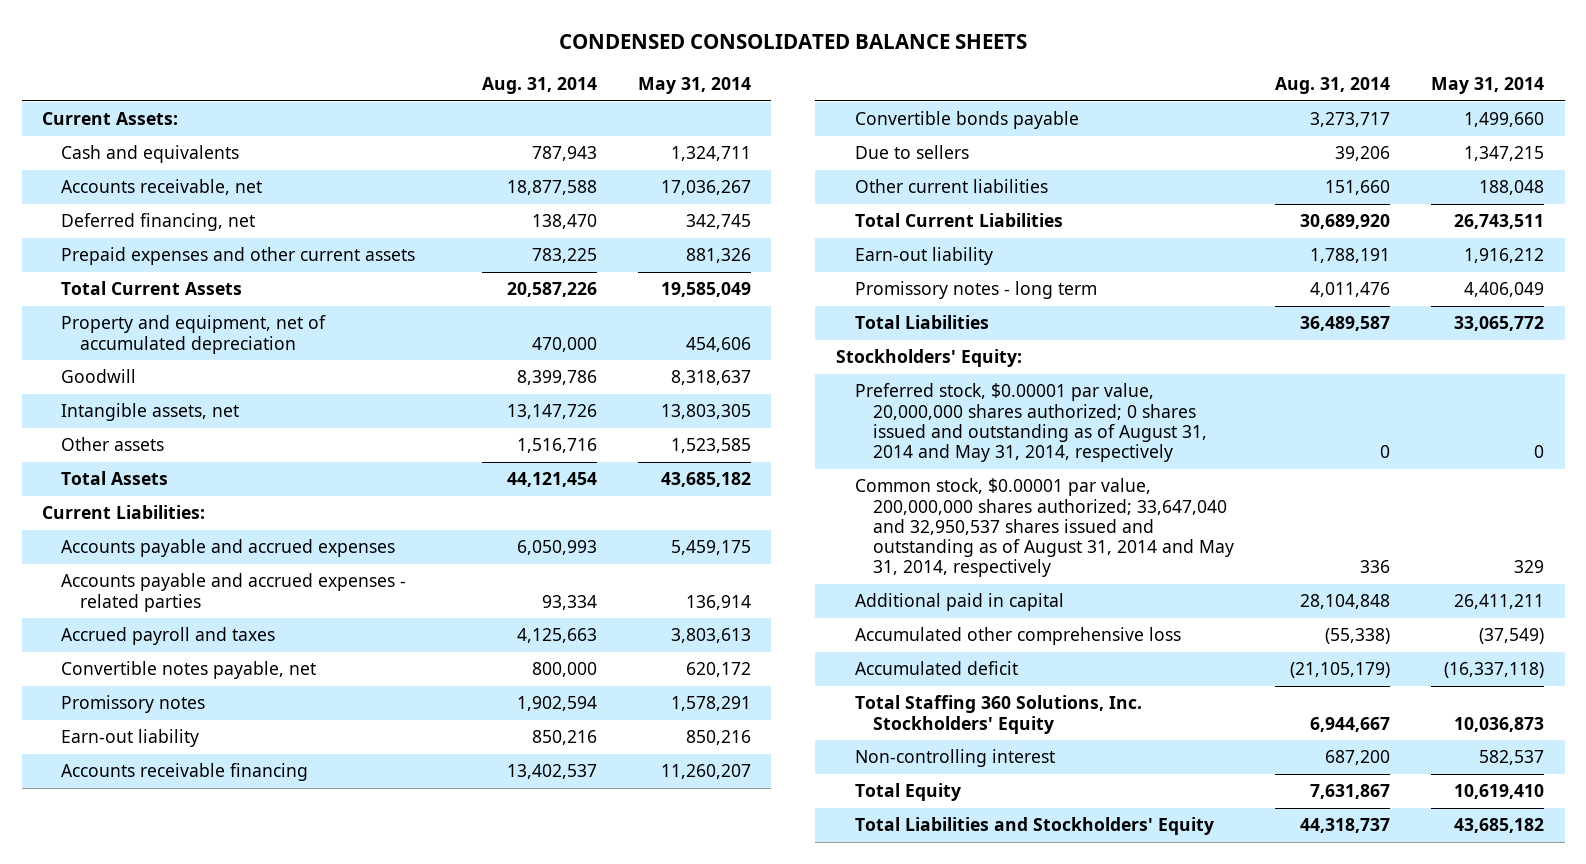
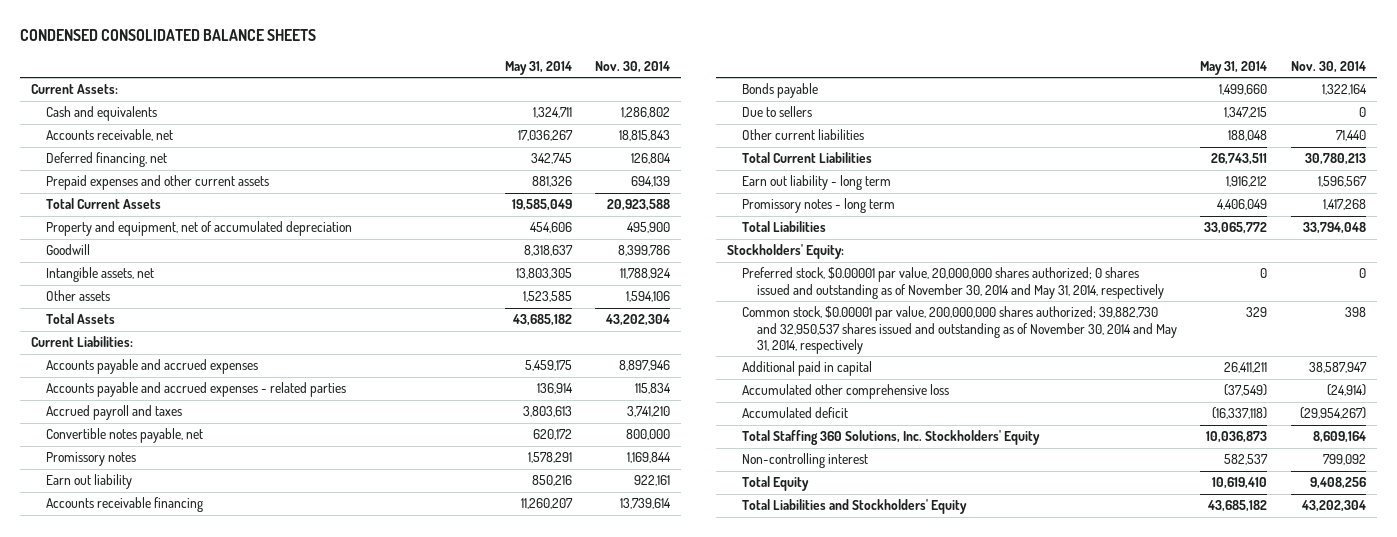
- | Aug. 31, 2014 | May 31, 2014
+ | May 31, 2014 | Nov. 30, 2014
- Earn-out liability | 850,216 | 850,216
+ Earn out liability | 850,216 | 922,161
- Convertible bonds payable | 3,273,717 | 1,499,660
+ Bonds payable | 1,499,660 | 1,322,164
- Earn-out liability | 1,788,191 | 1,916,212
+ Earn out liability - long term | 1,916,212 | 1,596,567
- Preferred stock, $0.00001 par value, 20,000,000 shares authorized; 0 shares issued and outstanding as of August 31, 2014 and May 31, 2014, respectively | 0 | 0
- Common stock, $0.00001 par value, 200,000,000 shares authorized; 33,647,040 and 32,950,537 shares issued and outstanding as of August 31, 2014 and May 31, 2014, respectively | 336 | 329
+ Preferred stock, $0.00001 par value, 20,000,000 shares authorized; 0 shares issued and outstanding as of November 30, 2014 and May 31, 2014, respectively | 0 | 0
+ Common stock, $0.00001 par value, 200,000,000 shares authorized; 39,882,730 and 32,950,537 shares issued and outstanding as of November 30, 2014 and May 31, 2014, respectively | 329 | 398

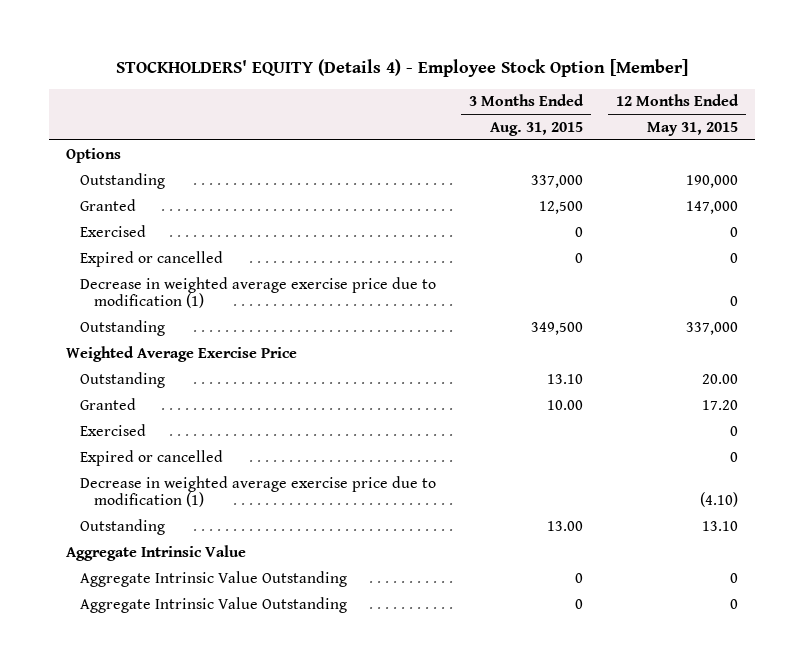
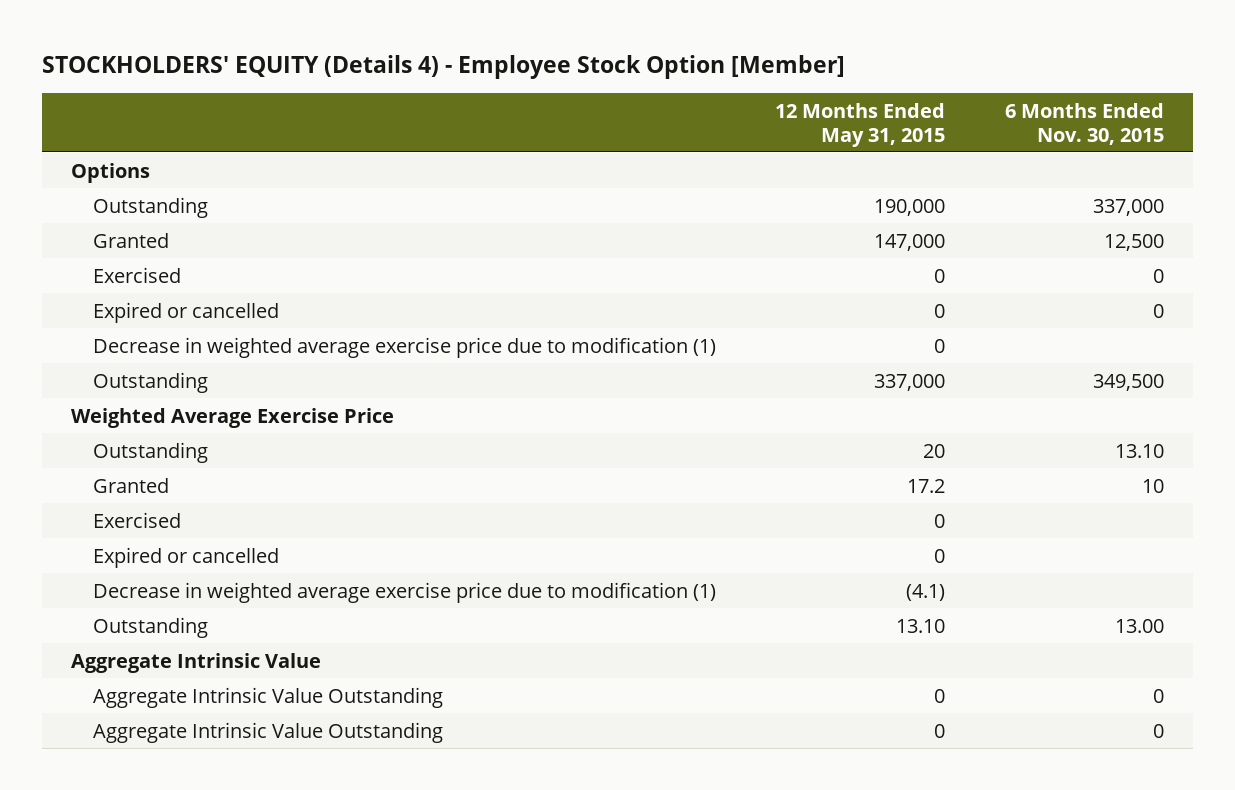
- | 3 Months Ended Aug. 31, 2015 | 12 Months Ended May 31, 2015
+ | 12 Months Ended May 31, 2015 | 6 Months Ended Nov. 30, 2015
- Outstanding | 13.10 | 20.00
- Granted | 10.00 | 17.20
+ Outstanding | 20 | 13.10
+ Granted | 17.2 | 10
- Decrease in weighted average exercise price due to modification (1) | | (4.10)
+ Decrease in weighted average exercise price due to modification (1) | (4.1) |

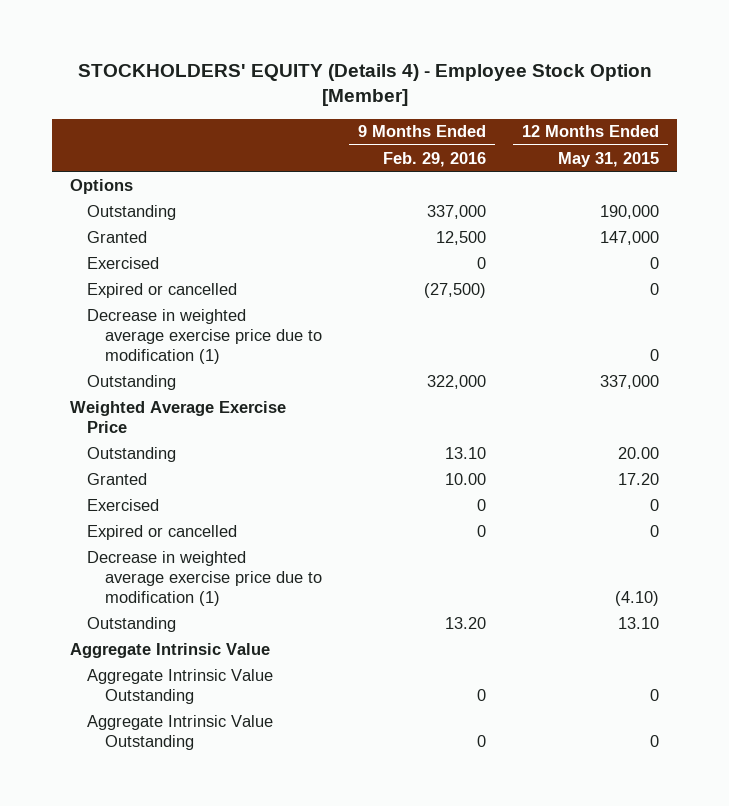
- | 12 Months Ended May 31, 2015 | 6 Months Ended Nov. 30, 2015
+ | 9 Months Ended Feb. 29, 2016 | 12 Months Ended May 31, 2015
- Outstanding | 20 | 13.10
- Granted | 17.2 | 10
+ Outstanding | 13.10 | 20.00
+ Granted | 10.00 | 17.20
- Decrease in weighted average exercise price due to modification (1) | (4.1) |
+ Decrease in weighted average exercise price due to modification (1) | | (4.10)

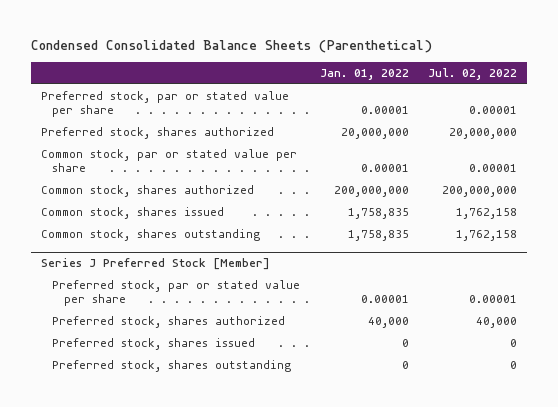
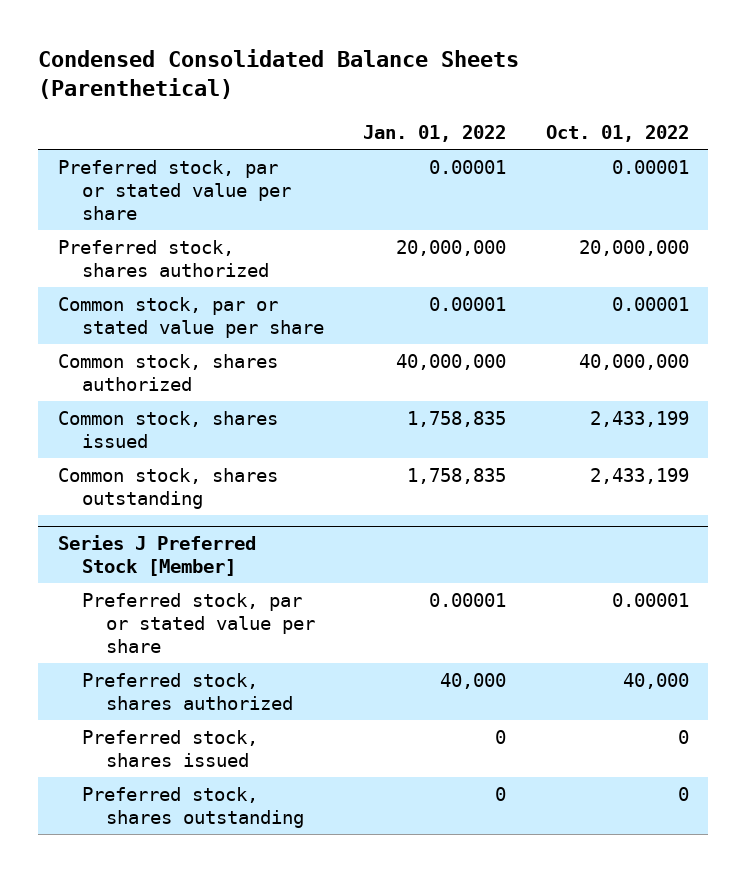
- | Jan. 01, 2022 | Jul. 02, 2022
+ | Jan. 01, 2022 | Oct. 01, 2022
- Common stock, shares authorized | 200,000,000 | 200,000,000
+ Common stock, shares authorized | 40,000,000 | 40,000,000

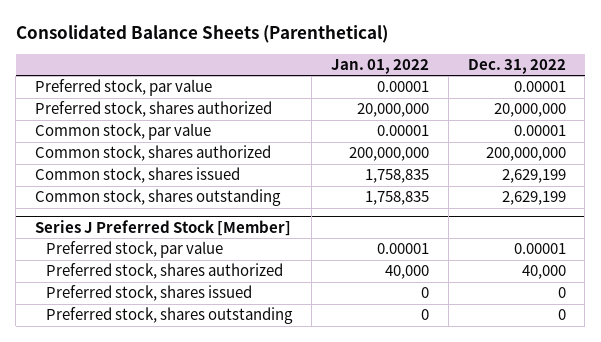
- Condensed Consolidated Balance Sheets (Parenthetical)
+ Consolidated Balance Sheets (Parenthetical)
- | Jan. 01, 2022 | Oct. 01, 2022
+ | Jan. 01, 2022 | Dec. 31, 2022
- Preferred stock, par or stated value per share | 0.00001 | 0.00001
+ Preferred stock, par value | 0.00001 | 0.00001
- Common stock, par or stated value per share | 0.00001 | 0.00001
- Common stock, shares authorized | 40,000,000 | 40,000,000
+ Common stock, par value | 0.00001 | 0.00001
+ Common stock, shares authorized | 200,000,000 | 200,000,000
@ Series J Preferred Stock [Member]
- Preferred stock, par or stated value per share | 0.00001 | 0.00001
+ Preferred stock, par value | 0.00001 | 0.00001

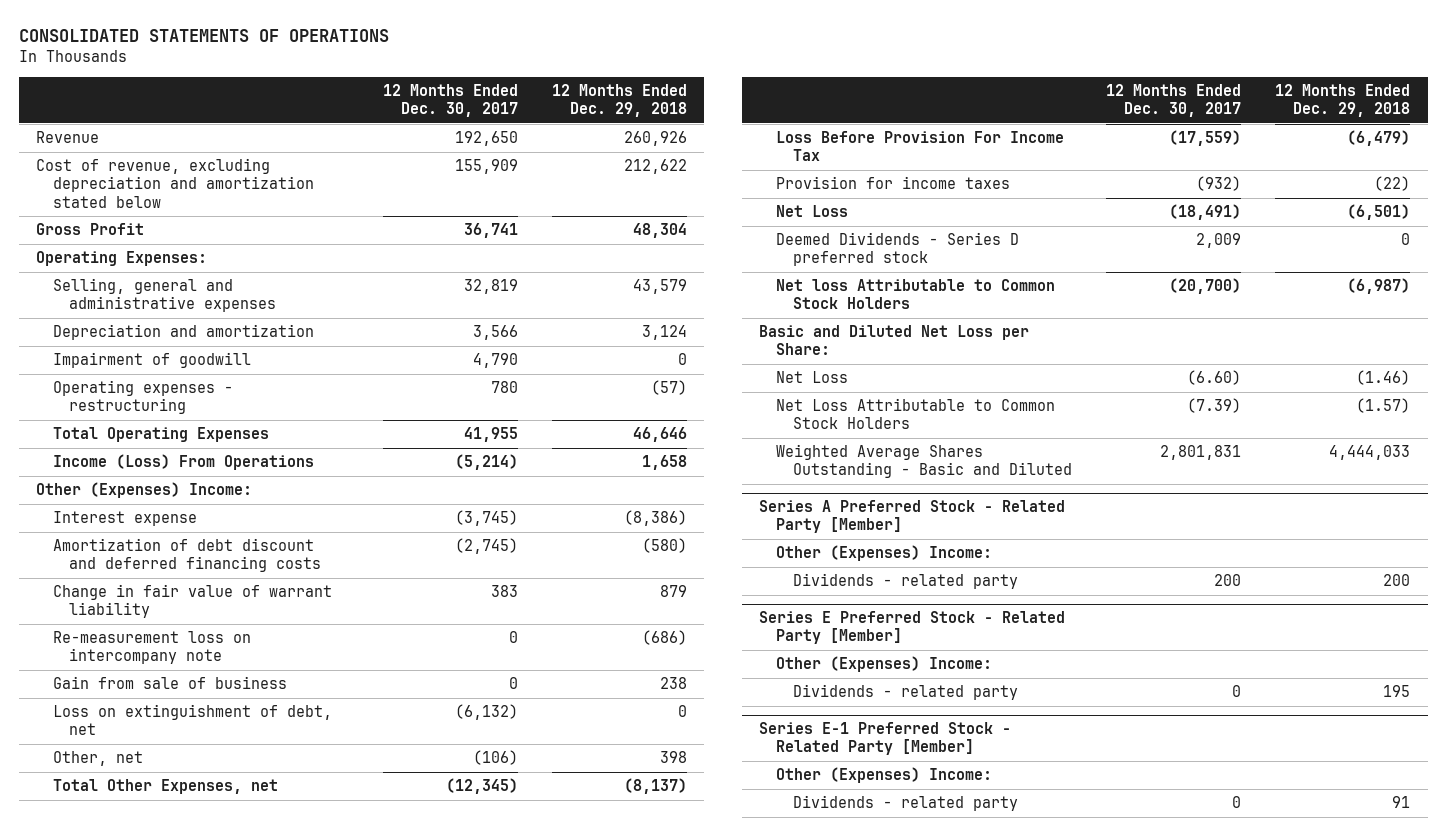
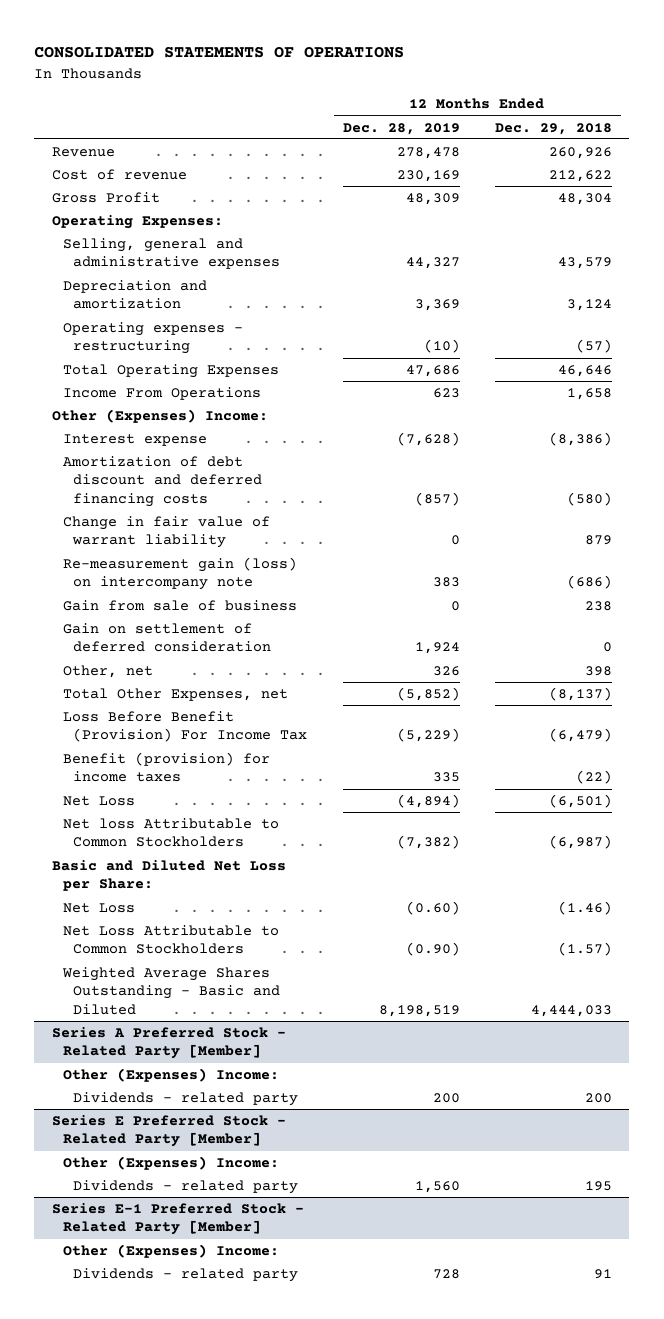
- | 12 Months Ended Dec. 30, 2017 | 12 Months Ended Dec. 29, 2018
+ | 12 Months Ended Dec. 28, 2019 | 12 Months Ended Dec. 29, 2018
- Cost of revenue, excluding depreciation and amortization stated below | 155,909 | 212,622
+ Cost of revenue | 230,169 | 212,622
- Impairment of goodwill | 4,790 | 0
- Income (Loss) From Operations | (5,214) | 1,658
+ Income From Operations | 623 | 1,658
- Re-measurement loss on intercompany note | 0 | (686)
+ Re-measurement gain (loss) on intercompany note | 383 | (686)
- Loss on extinguishment of debt, net | (6,132) | 0
+ Gain on settlement of deferred consideration | 1,924 | 0
- Loss Before Provision For Income Tax | (17,559) | (6,479)
- Provision for income taxes | (932) | (22)
+ Loss Before Benefit (Provision) For Income Tax | (5,229) | (6,479)
+ Benefit (provision) for income taxes | 335 | (22)
- Deemed Dividends - Series D preferred stock | 2,009 | 0
- Net loss Attributable to Common Stock Holders | (20,700) | (6,987)
+ Net loss Attributable to Common Stockholders | (7,382) | (6,987)
- Net Loss Attributable to Common Stock Holders | (7.39) | (1.57)
+ Net Loss Attributable to Common Stockholders | (0.90) | (1.57)

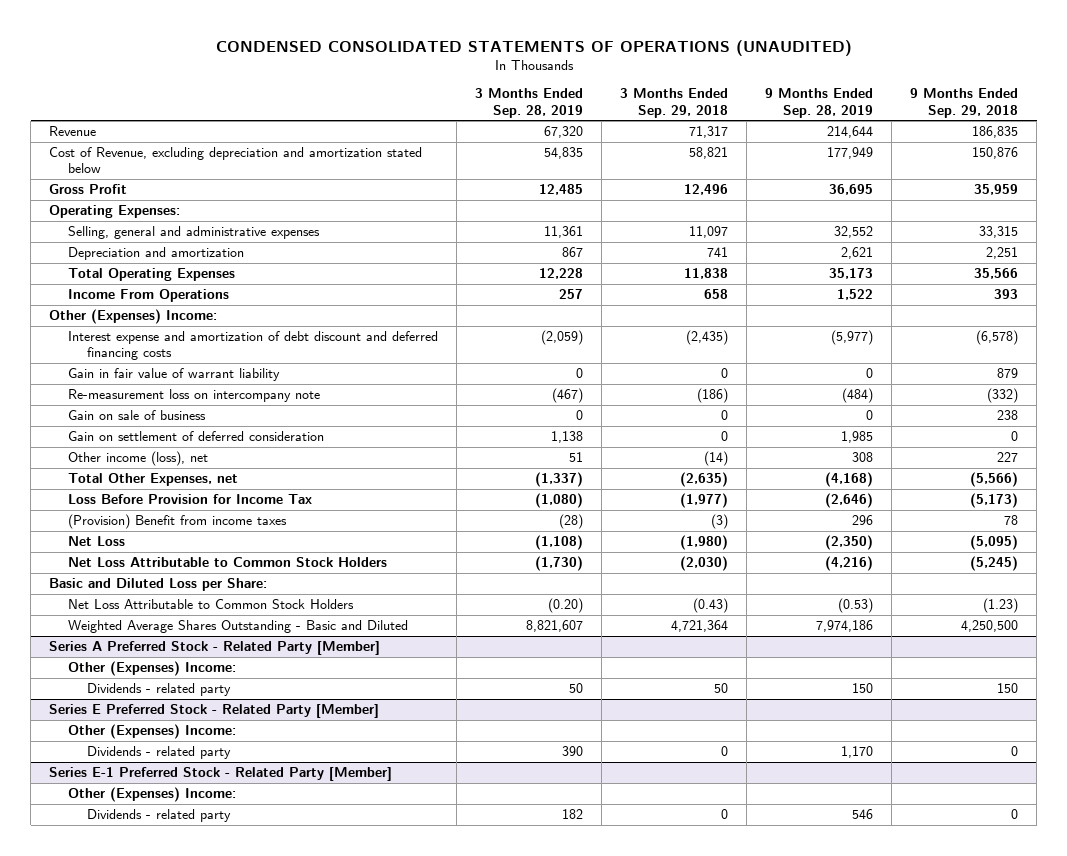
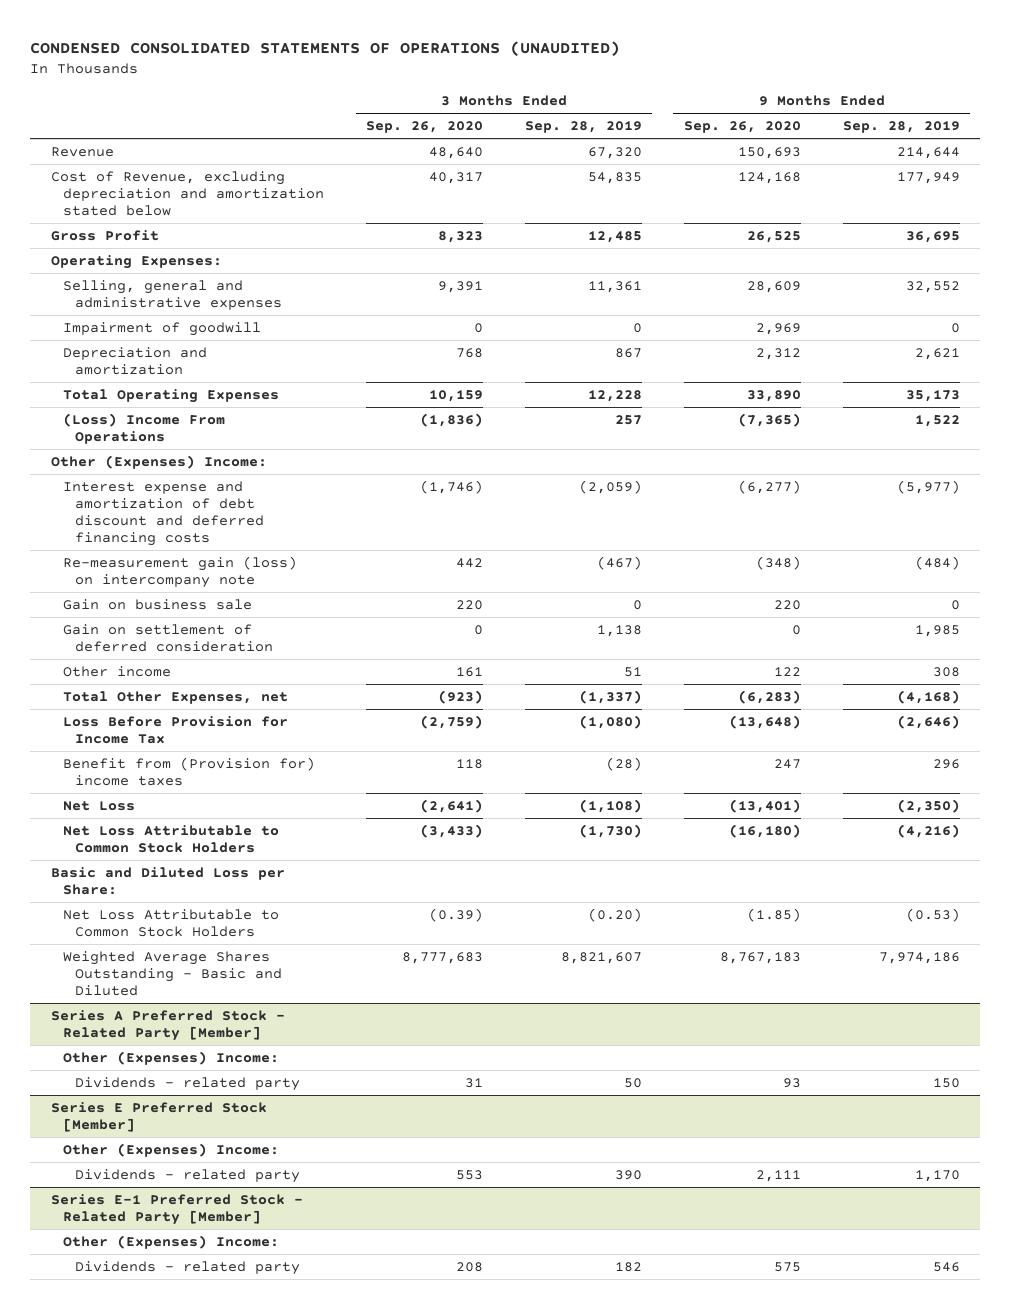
- | 3 Months Ended Sep. 28, 2019 | 3 Months Ended Sep. 29, 2018 | 9 Months Ended Sep. 28, 2019 | 9 Months Ended Sep. 29, 2018
+ | 3 Months Ended Sep. 26, 2020 | 3 Months Ended Sep. 28, 2019 | 9 Months Ended Sep. 26, 2020 | 9 Months Ended Sep. 28, 2019
+ Impairment of goodwill | 0 | 0 | 2,969 | 0
- Income From Operations | 257 | 658 | 1,522 | 393
+ (Loss) Income From Operations | (1,836) | 257 | (7,365) | 1,522
- Gain in fair value of warrant liability | 0 | 0 | 0 | 879
- Re-measurement loss on intercompany note | (467) | (186) | (484) | (332)
- Gain on sale of business | 0 | 0 | 0 | 238
+ Re-measurement gain (loss) on intercompany note | 442 | (467) | (348) | (484)
+ Gain on business sale | 220 | 0 | 220 | 0
- Other income (loss), net | 51 | (14) | 308 | 227
+ Other income | 161 | 51 | 122 | 308
- (Provision) Benefit from income taxes | (28) | (3) | 296 | 78
+ Benefit from (Provision for) income taxes | 118 | (28) | 247 | 296
- Series E Preferred Stock - Related Party [Member]
+ Series E Preferred Stock [Member]

